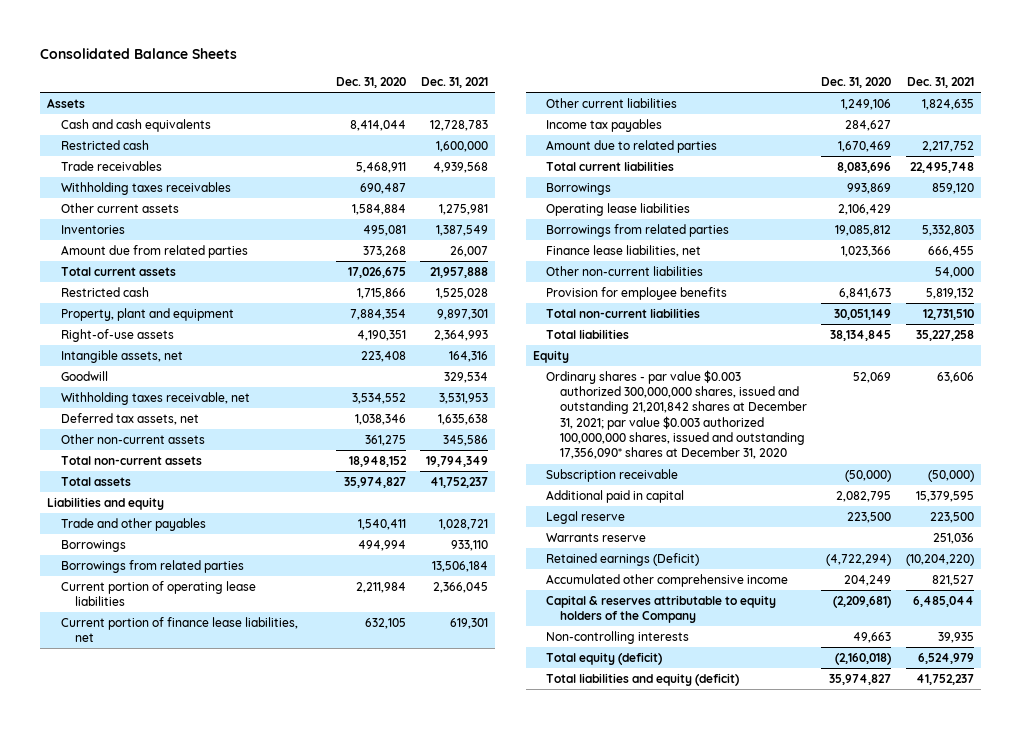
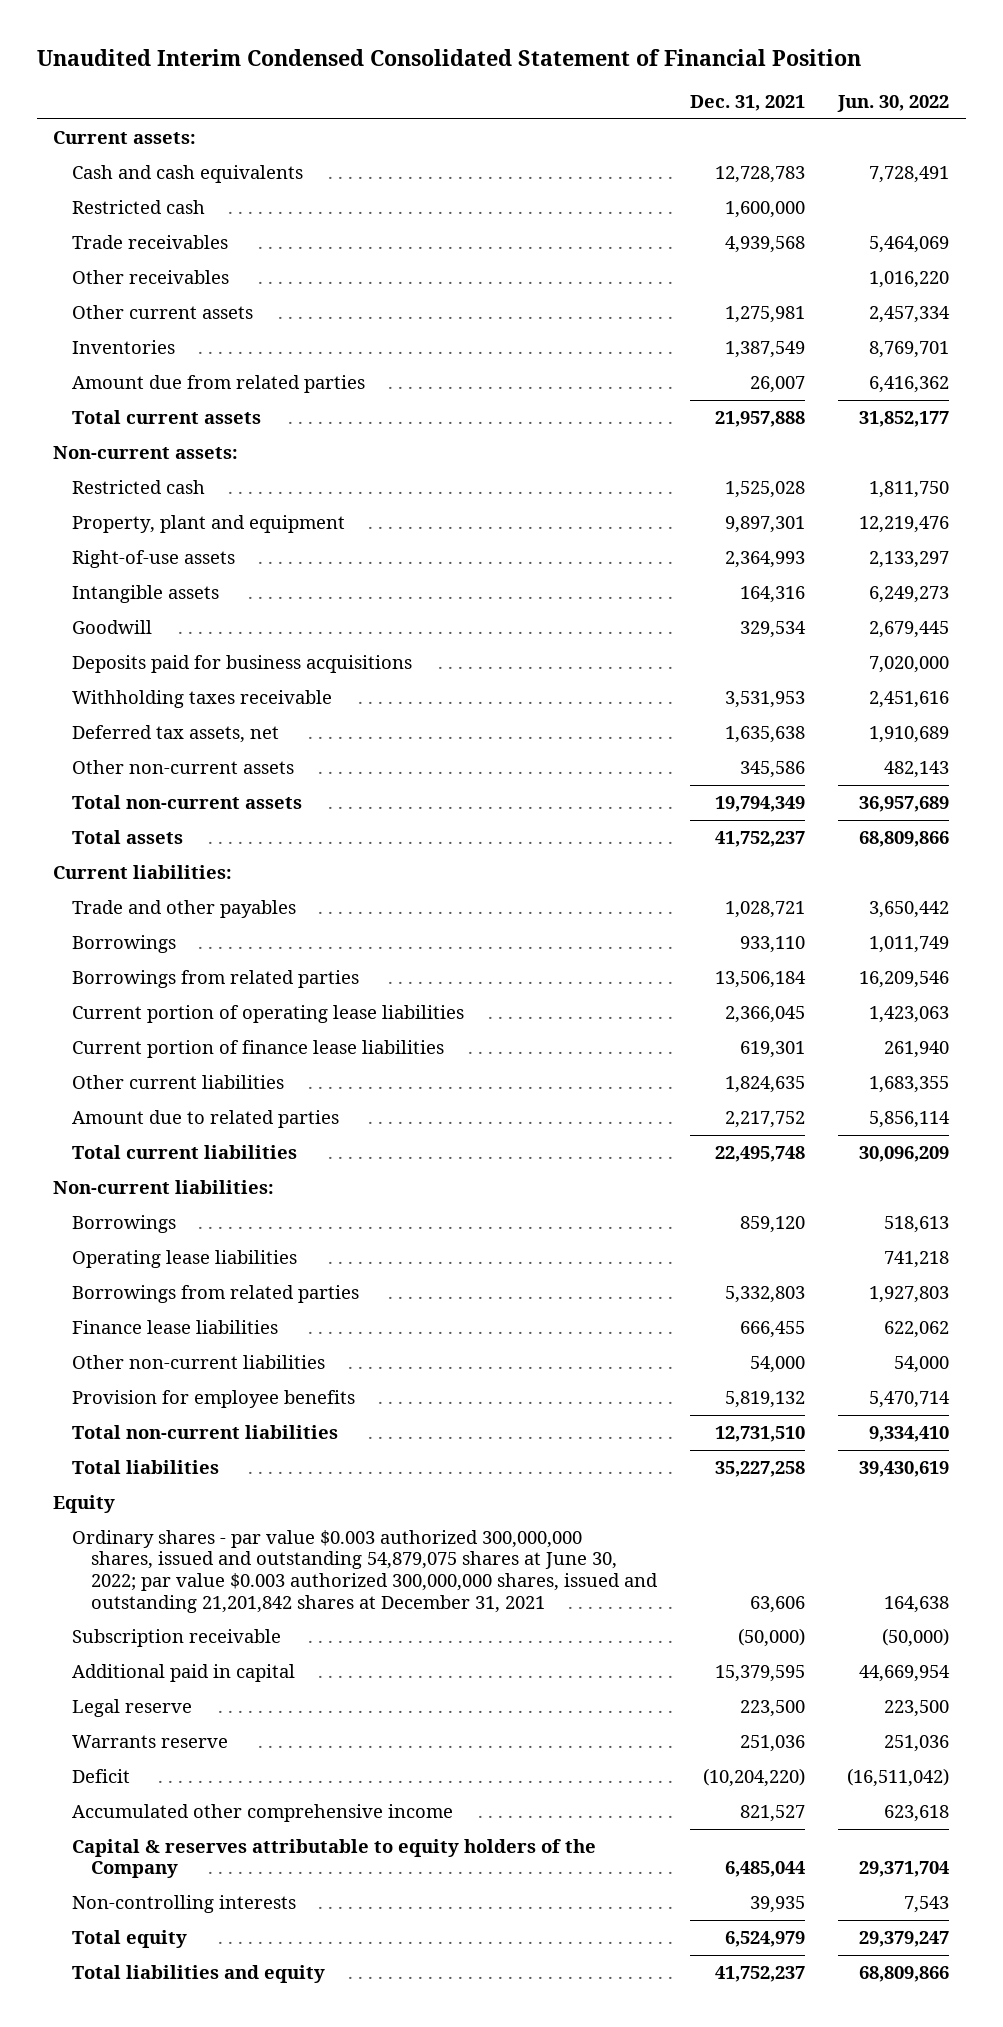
- Consolidated Balance Sheets
+ Unaudited Interim Condensed Consolidated Statement of Financial Position
- | Dec. 31, 2020 | Dec. 31, 2021
+ | Dec. 31, 2021 | Jun. 30, 2022
- Assets
+ Current assets:
- Withholding taxes receivables | 690,487 |
+ Other receivables | | 1,016,220
+ Non-current assets:
- Intangible assets, net | 223,408 | 164,316
+ Intangible assets | 164,316 | 6,249,273
- Withholding taxes receivable, net | 3,534,552 | 3,531,953
+ Deposits paid for business acquisitions | | 7,020,000
+ Withholding taxes receivable | 3,531,953 | 2,451,616
- Liabilities and equity
+ Current liabilities:
- Current portion of finance lease liabilities, net | 632,105 | 619,301
+ Current portion of finance lease liabilities | 619,301 | 261,940
- Income tax payables | 284,627 |
+ Non-current liabilities:
- Finance lease liabilities, net | 1,023,366 | 666,455
+ Finance lease liabilities | 666,455 | 622,062
- Ordinary shares - par value $0.003 authorized 300,000,000 shares, issued and outstanding 21,201,842 shares at December 31, 2021; par value $0.003 authorized 100,000,000 shares, issued and outstanding 17,356,090* shares at December 31, 2020 | 52,069 | 63,606
+ Ordinary shares - par value $0.003 authorized 300,000,000 shares, issued and outstanding 54,879,075 shares at June 30, 2022; par value $0.003 authorized 300,000,000 shares, issued and outstanding 21,201,842 shares at December 31, 2021 | 63,606 | 164,638
- Retained earnings (Deficit) | (4,722,294) | (10,204,220)
+ Deficit | (10,204,220) | (16,511,042)
- Total equity (deficit) | (2,160,018) | 6,524,979
- Total liabilities and equity (deficit) | 35,974,827 | 41,752,237
+ Total equity | 6,524,979 | 29,379,247
+ Total liabilities and equity | 41,752,237 | 68,809,866

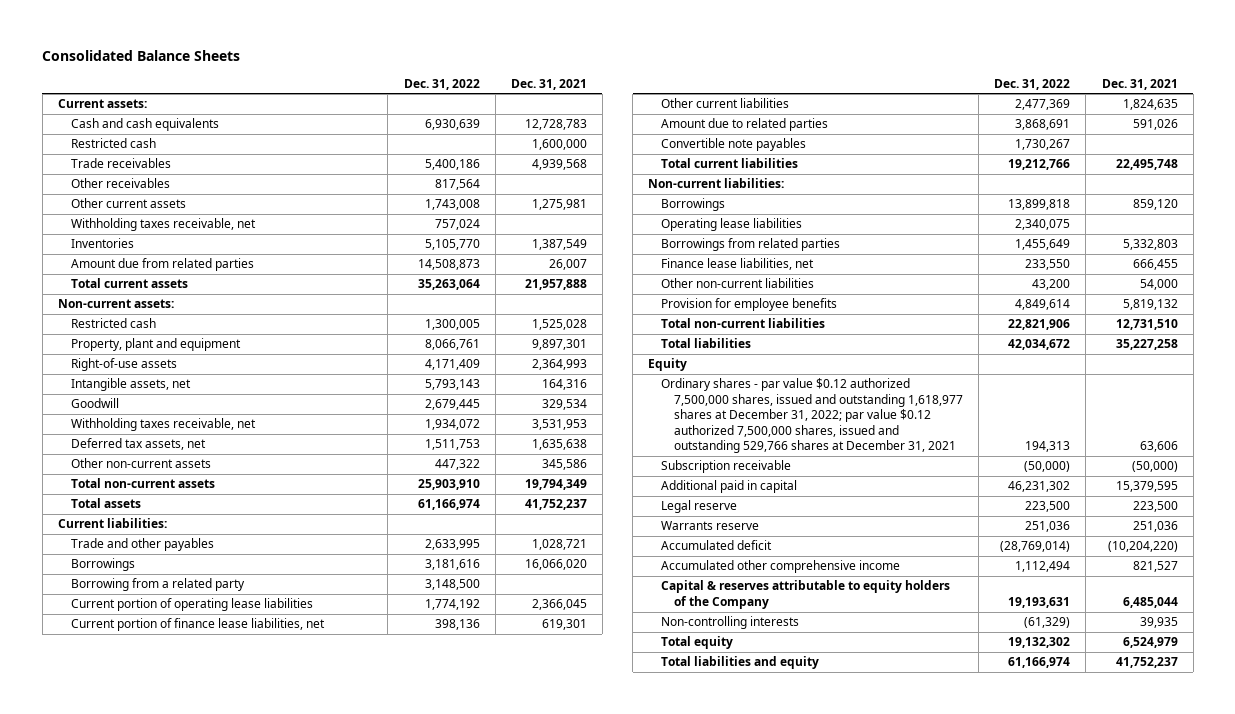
- Unaudited Interim Condensed Consolidated Statement of Financial Position
+ Consolidated Balance Sheets
- | Dec. 31, 2021 | Jun. 30, 2022
+ | Dec. 31, 2022 | Dec. 31, 2021
+ Withholding taxes receivable, net | 757,024 |
- Intangible assets | 164,316 | 6,249,273
+ Intangible assets, net | 5,793,143 | 164,316
- Deposits paid for business acquisitions | | 7,020,000
- Withholding taxes receivable | 3,531,953 | 2,451,616
+ Withholding taxes receivable, net | 1,934,072 | 3,531,953
- Borrowings | 933,110 | 1,011,749
- Borrowings from related parties | 13,506,184 | 16,209,546
+ Borrowings | 3,181,616 | 16,066,020
+ Borrowing from a related party | 3,148,500 |
- Current portion of finance lease liabilities | 619,301 | 261,940
+ Current portion of finance lease liabilities, net | 398,136 | 619,301
- Amount due to related parties | 2,217,752 | 5,856,114
+ Amount due to related parties | 3,868,691 | 591,026
+ Convertible note payables | 1,730,267 |
- Finance lease liabilities | 666,455 | 622,062
+ Finance lease liabilities, net | 233,550 | 666,455
- Ordinary shares - par value $0.003 authorized 300,000,000 shares, issued and outstanding 54,879,075 shares at June 30, 2022; par value $0.003 authorized 300,000,000 shares, issued and outstanding 21,201,842 shares at December 31, 2021 | 63,606 | 164,638
+ Ordinary shares - par value $0.12 authorized 7,500,000 shares, issued and outstanding 1,618,977 shares at December 31, 2022; par value $0.12 authorized 7,500,000 shares, issued and outstanding 529,766 shares at December 31, 2021 | 194,313 | 63,606
- Deficit | (10,204,220) | (16,511,042)
+ Accumulated deficit | (28,769,014) | (10,204,220)

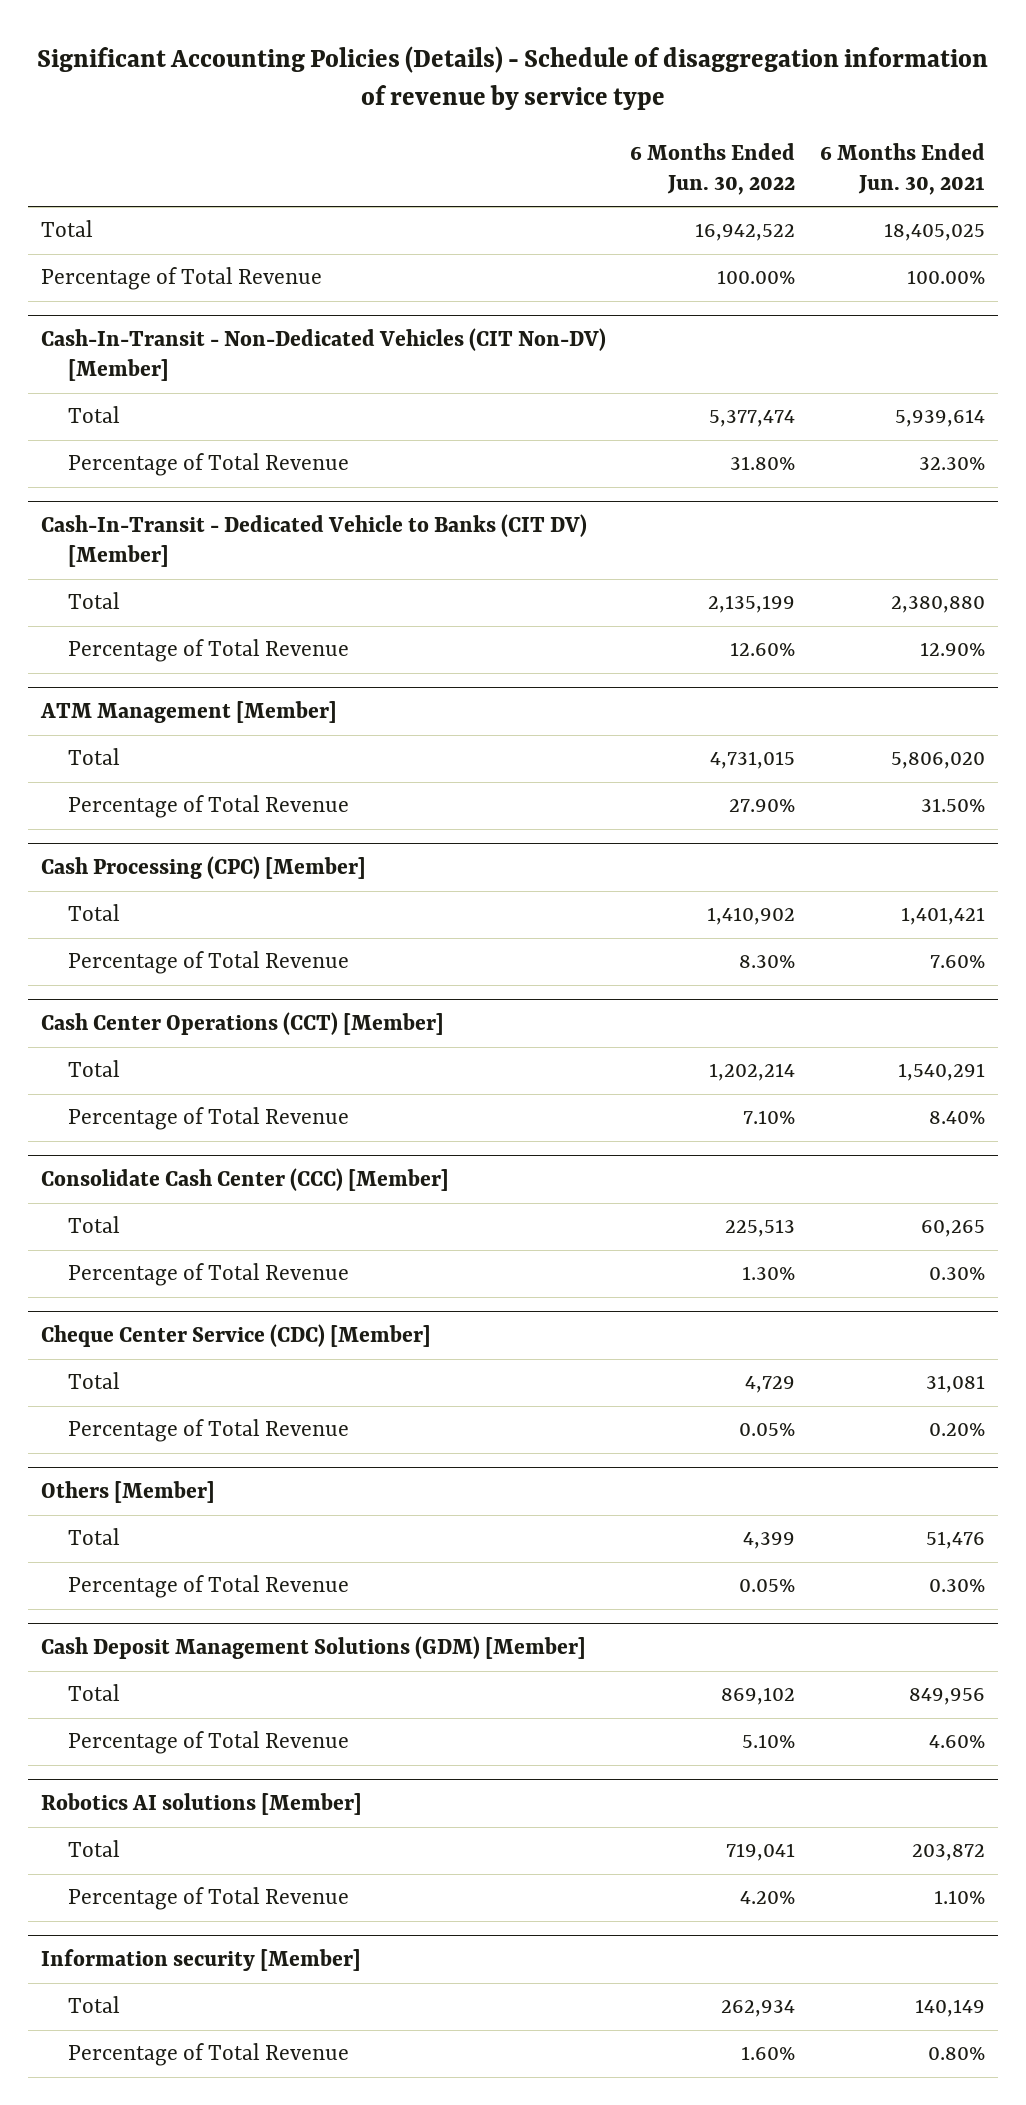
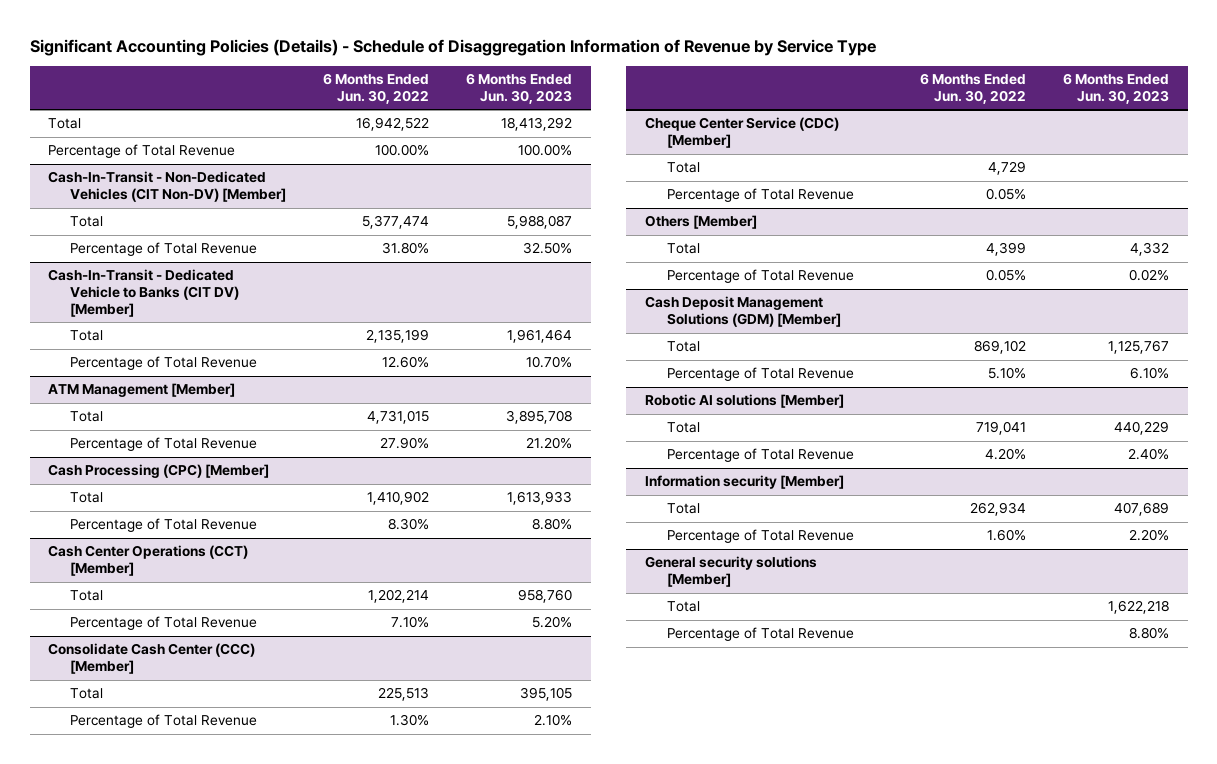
- Significant Accounting Policies (Details) - Schedule of disaggregation information of revenue by service type
+ Significant Accounting Policies (Details) - Schedule of Disaggregation Information of Revenue by Service Type
- | 6 Months Ended Jun. 30, 2022 | 6 Months Ended Jun. 30, 2021
+ | 6 Months Ended Jun. 30, 2022 | 6 Months Ended Jun. 30, 2023
- Robotics AI solutions [Member]
+ Robotic AI solutions [Member]
+ General security solutions [Member]
+ Total | | 1,622,218
+ Percentage of Total Revenue | | 8.80%

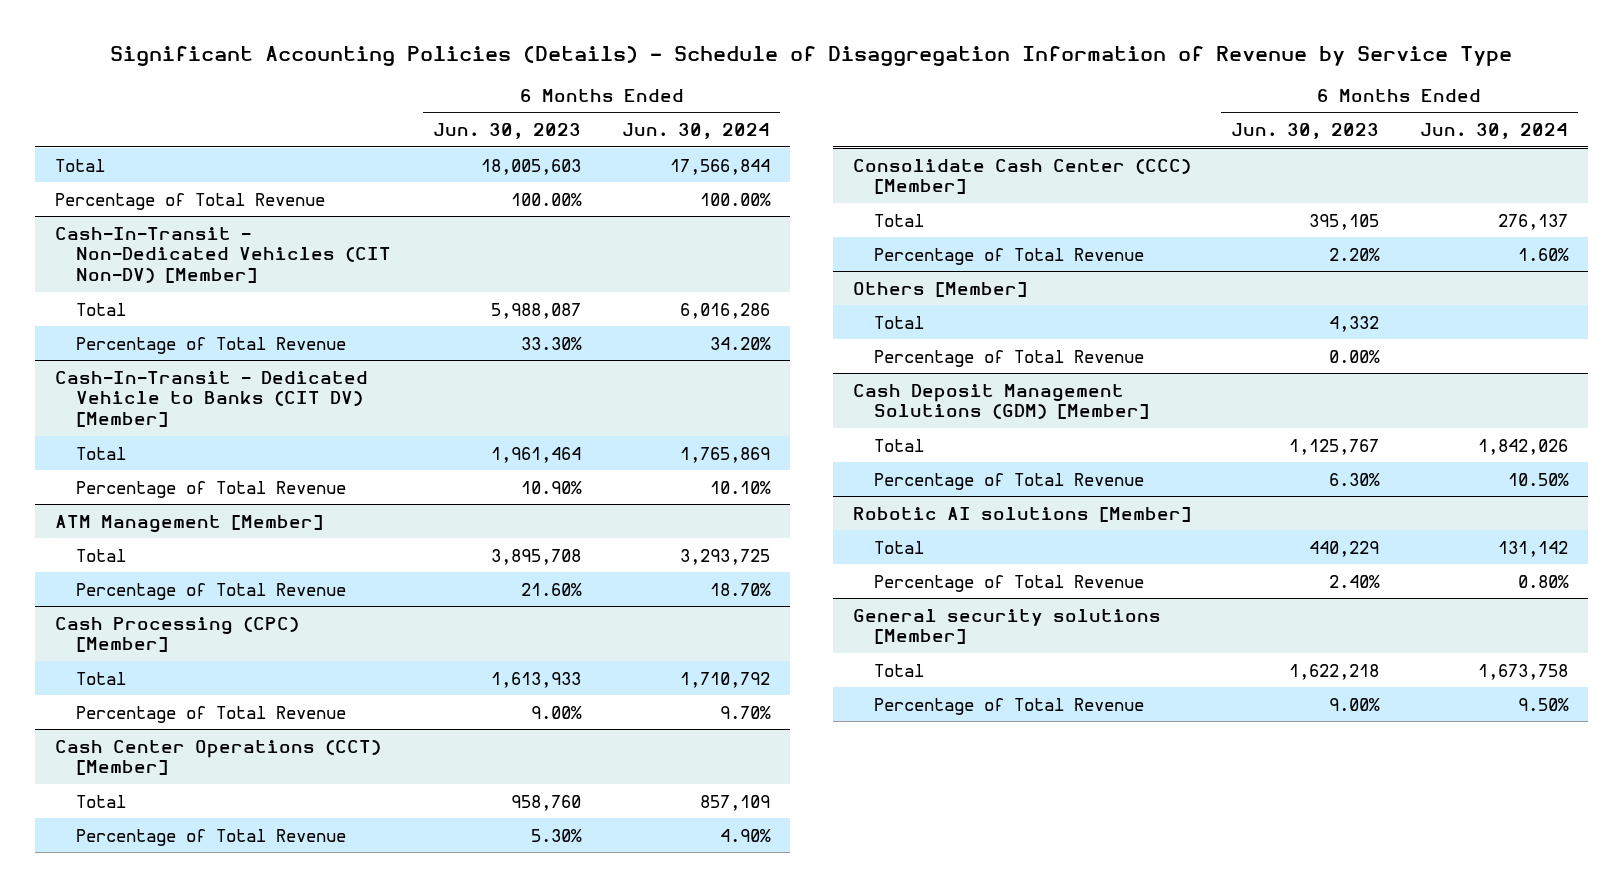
- | 6 Months Ended Jun. 30, 2022 | 6 Months Ended Jun. 30, 2023
+ | 6 Months Ended Jun. 30, 2023 | 6 Months Ended Jun. 30, 2024
- Total | 16,942,522 | 18,413,292
+ Total | 18,005,603 | 17,566,844
@ Cash-In-Transit - Non-Dedicated Vehicles (CIT Non-DV) [Member]
- Percentage of Total Revenue | 31.80% | 32.50%
+ Percentage of Total Revenue | 33.30% | 34.20%
@ Cash-In-Transit - Dedicated Vehicle to Banks (CIT DV) [Member]
- Percentage of Total Revenue | 12.60% | 10.70%
+ Percentage of Total Revenue | 10.90% | 10.10%
@ ATM Management [Member]
- Percentage of Total Revenue | 27.90% | 21.20%
+ Percentage of Total Revenue | 21.60% | 18.70%
@ Cash Processing (CPC) [Member]
- Percentage of Total Revenue | 8.30% | 8.80%
+ Percentage of Total Revenue | 9.00% | 9.70%
@ Cash Center Operations (CCT) [Member]
- Percentage of Total Revenue | 7.10% | 5.20%
+ Percentage of Total Revenue | 5.30% | 4.90%
@ Consolidate Cash Center (CCC) [Member]
- Percentage of Total Revenue | 1.30% | 2.10%
- Cheque Center Service (CDC) [Member]
- Total | 4,729 |
- Percentage of Total Revenue | 0.05% |
@ Consolidate Cash Center (CCC) [Member]
+ Percentage of Total Revenue | 2.20% | 1.60%
@ Others [Member]
- Percentage of Total Revenue | 0.05% | 0.02%
+ Percentage of Total Revenue | 0.00% |
@ Cash Deposit Management Solutions (GDM) [Member]
- Percentage of Total Revenue | 5.10% | 6.10%
+ Percentage of Total Revenue | 6.30% | 10.50%
- Information security [Member]
- Total | 262,934 | 407,689
- Percentage of Total Revenue | 1.60% | 2.20%
@ General security solutions [Member]
- Percentage of Total Revenue | | 8.80%
+ Percentage of Total Revenue | 9.00% | 9.50%

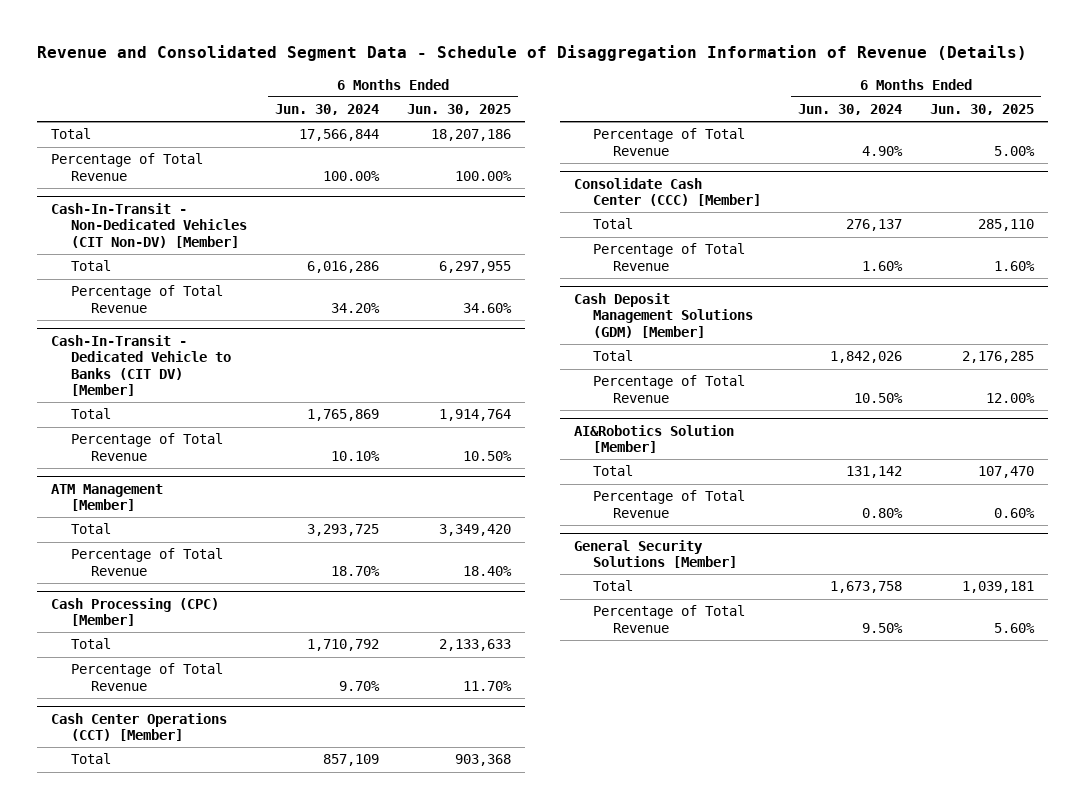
- Significant Accounting Policies (Details) - Schedule of Disaggregation Information of Revenue by Service Type
+ Revenue and Consolidated Segment Data - Schedule of Disaggregation Information of Revenue (Details)
- | 6 Months Ended Jun. 30, 2023 | 6 Months Ended Jun. 30, 2024
+ | 6 Months Ended Jun. 30, 2024 | 6 Months Ended Jun. 30, 2025
- Others [Member]
- Total | 4,332 |
- Percentage of Total Revenue | 0.00% |
- Robotic AI solutions [Member]
+ AI&Robotics Solution [Member]
- General security solutions [Member]
+ General Security Solutions [Member]

